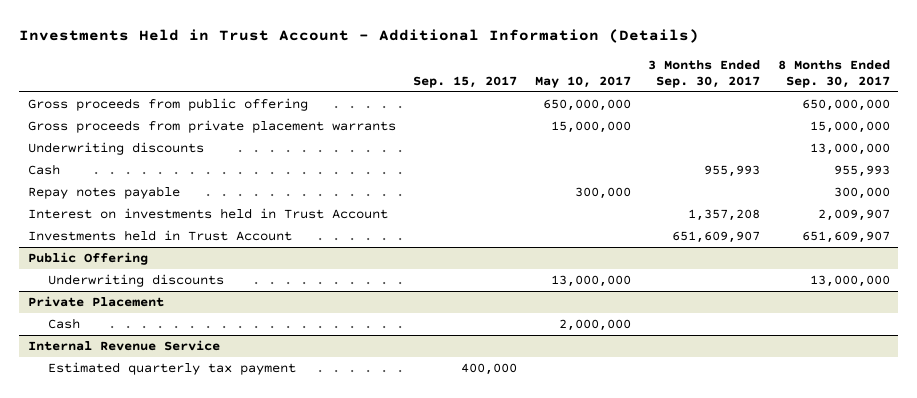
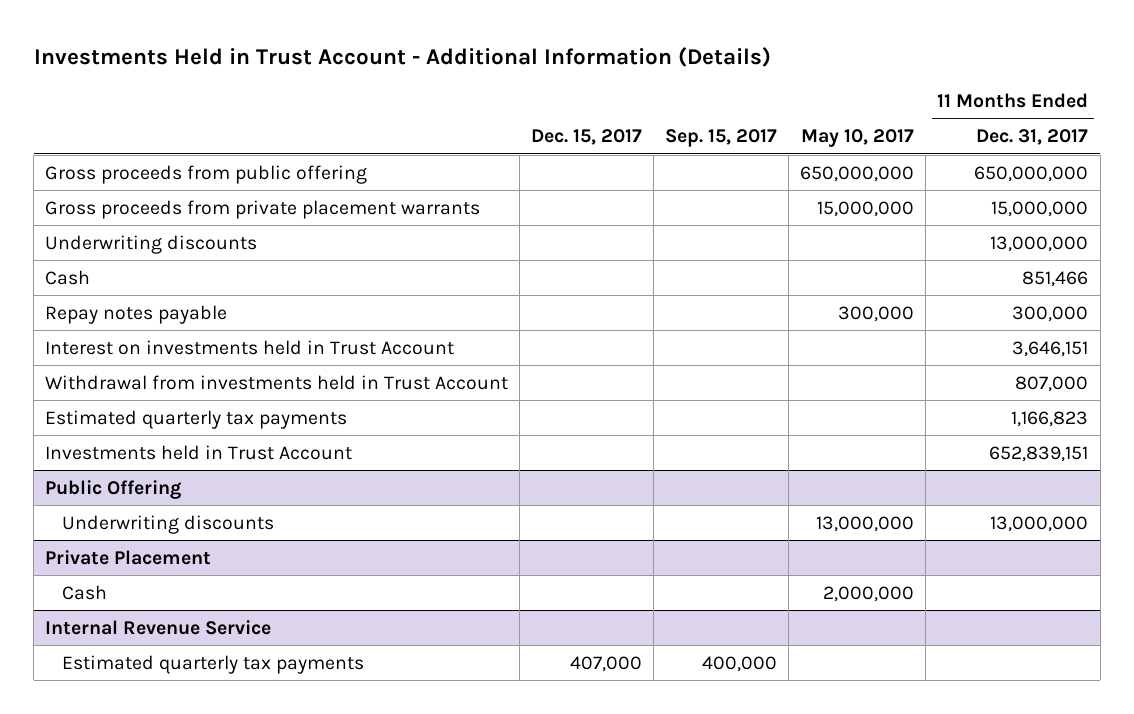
- | Sep. 15, 2017 | May 10, 2017 | 3 Months Ended Sep. 30, 2017 | 8 Months Ended Sep. 30, 2017
+ | Dec. 15, 2017 | Sep. 15, 2017 | May 10, 2017 | 11 Months Ended Dec. 31, 2017
+ Withdrawal from investments held in Trust Account | | | | 807,000
+ Estimated quarterly tax payments | | | | 1,166,823
@ Internal Revenue Service
- Estimated quarterly tax payment | 400,000 | | |
+ Estimated quarterly tax payments | 407,000 | 400,000 | |

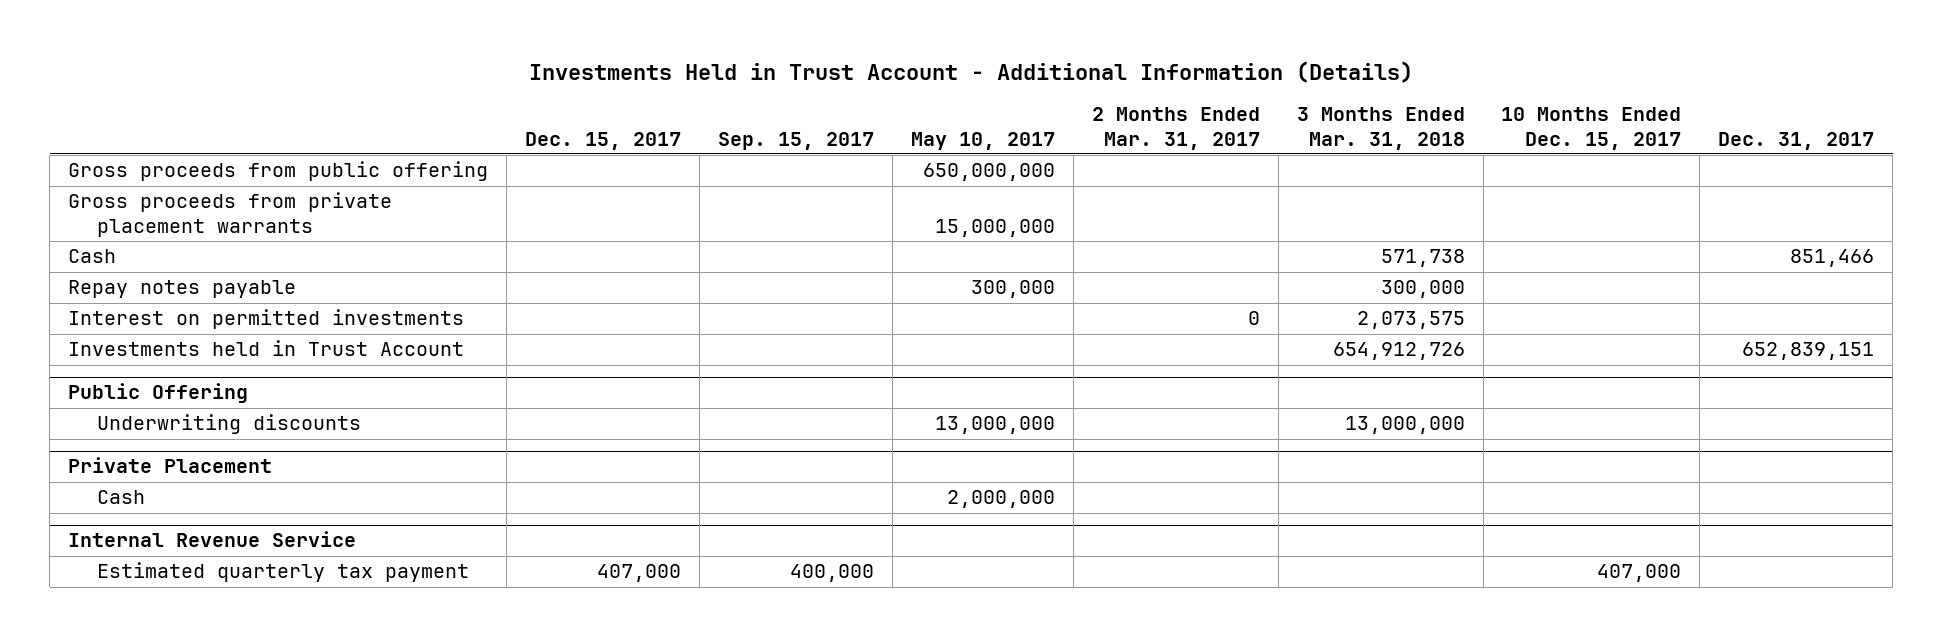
- | Dec. 15, 2017 | Sep. 15, 2017 | May 10, 2017 | 11 Months Ended Dec. 31, 2017
+ | Dec. 15, 2017 | Sep. 15, 2017 | May 10, 2017 | 2 Months Ended Mar. 31, 2017 | 3 Months Ended Mar. 31, 2018 | 10 Months Ended Dec. 15, 2017 | Dec. 31, 2017
- Underwriting discounts | | | | 13,000,000
- Interest on investments held in Trust Account | | | | 3,646,151
- Withdrawal from investments held in Trust Account | | | | 807,000
- Estimated quarterly tax payments | | | | 1,166,823
+ Interest on permitted investments | | | | 0 | 2,073,575 | |
@ Internal Revenue Service
- Estimated quarterly tax payments | 407,000 | 400,000 | |
+ Estimated quarterly tax payment | 407,000 | 400,000 | | | | 407,000 |

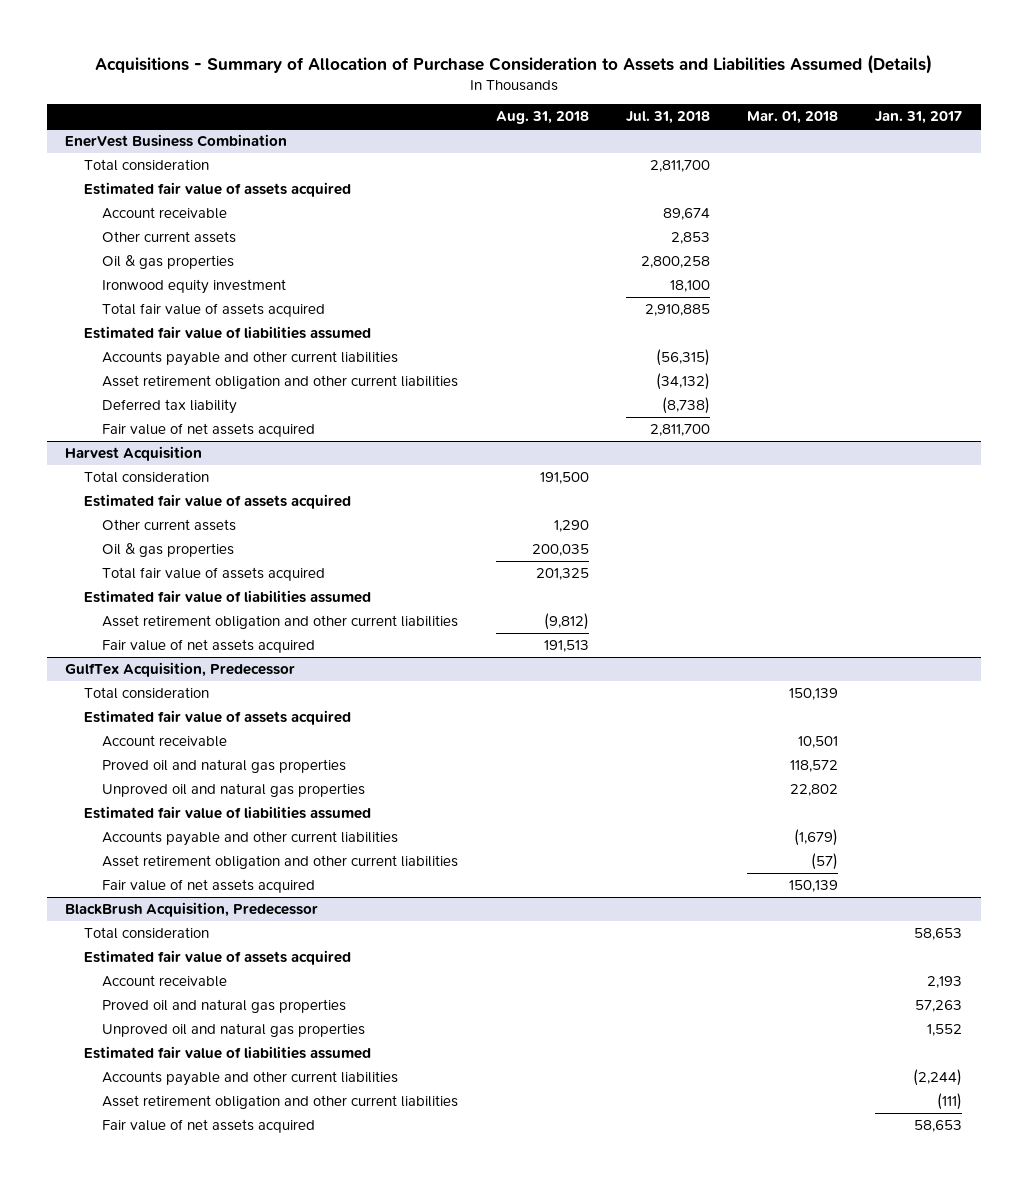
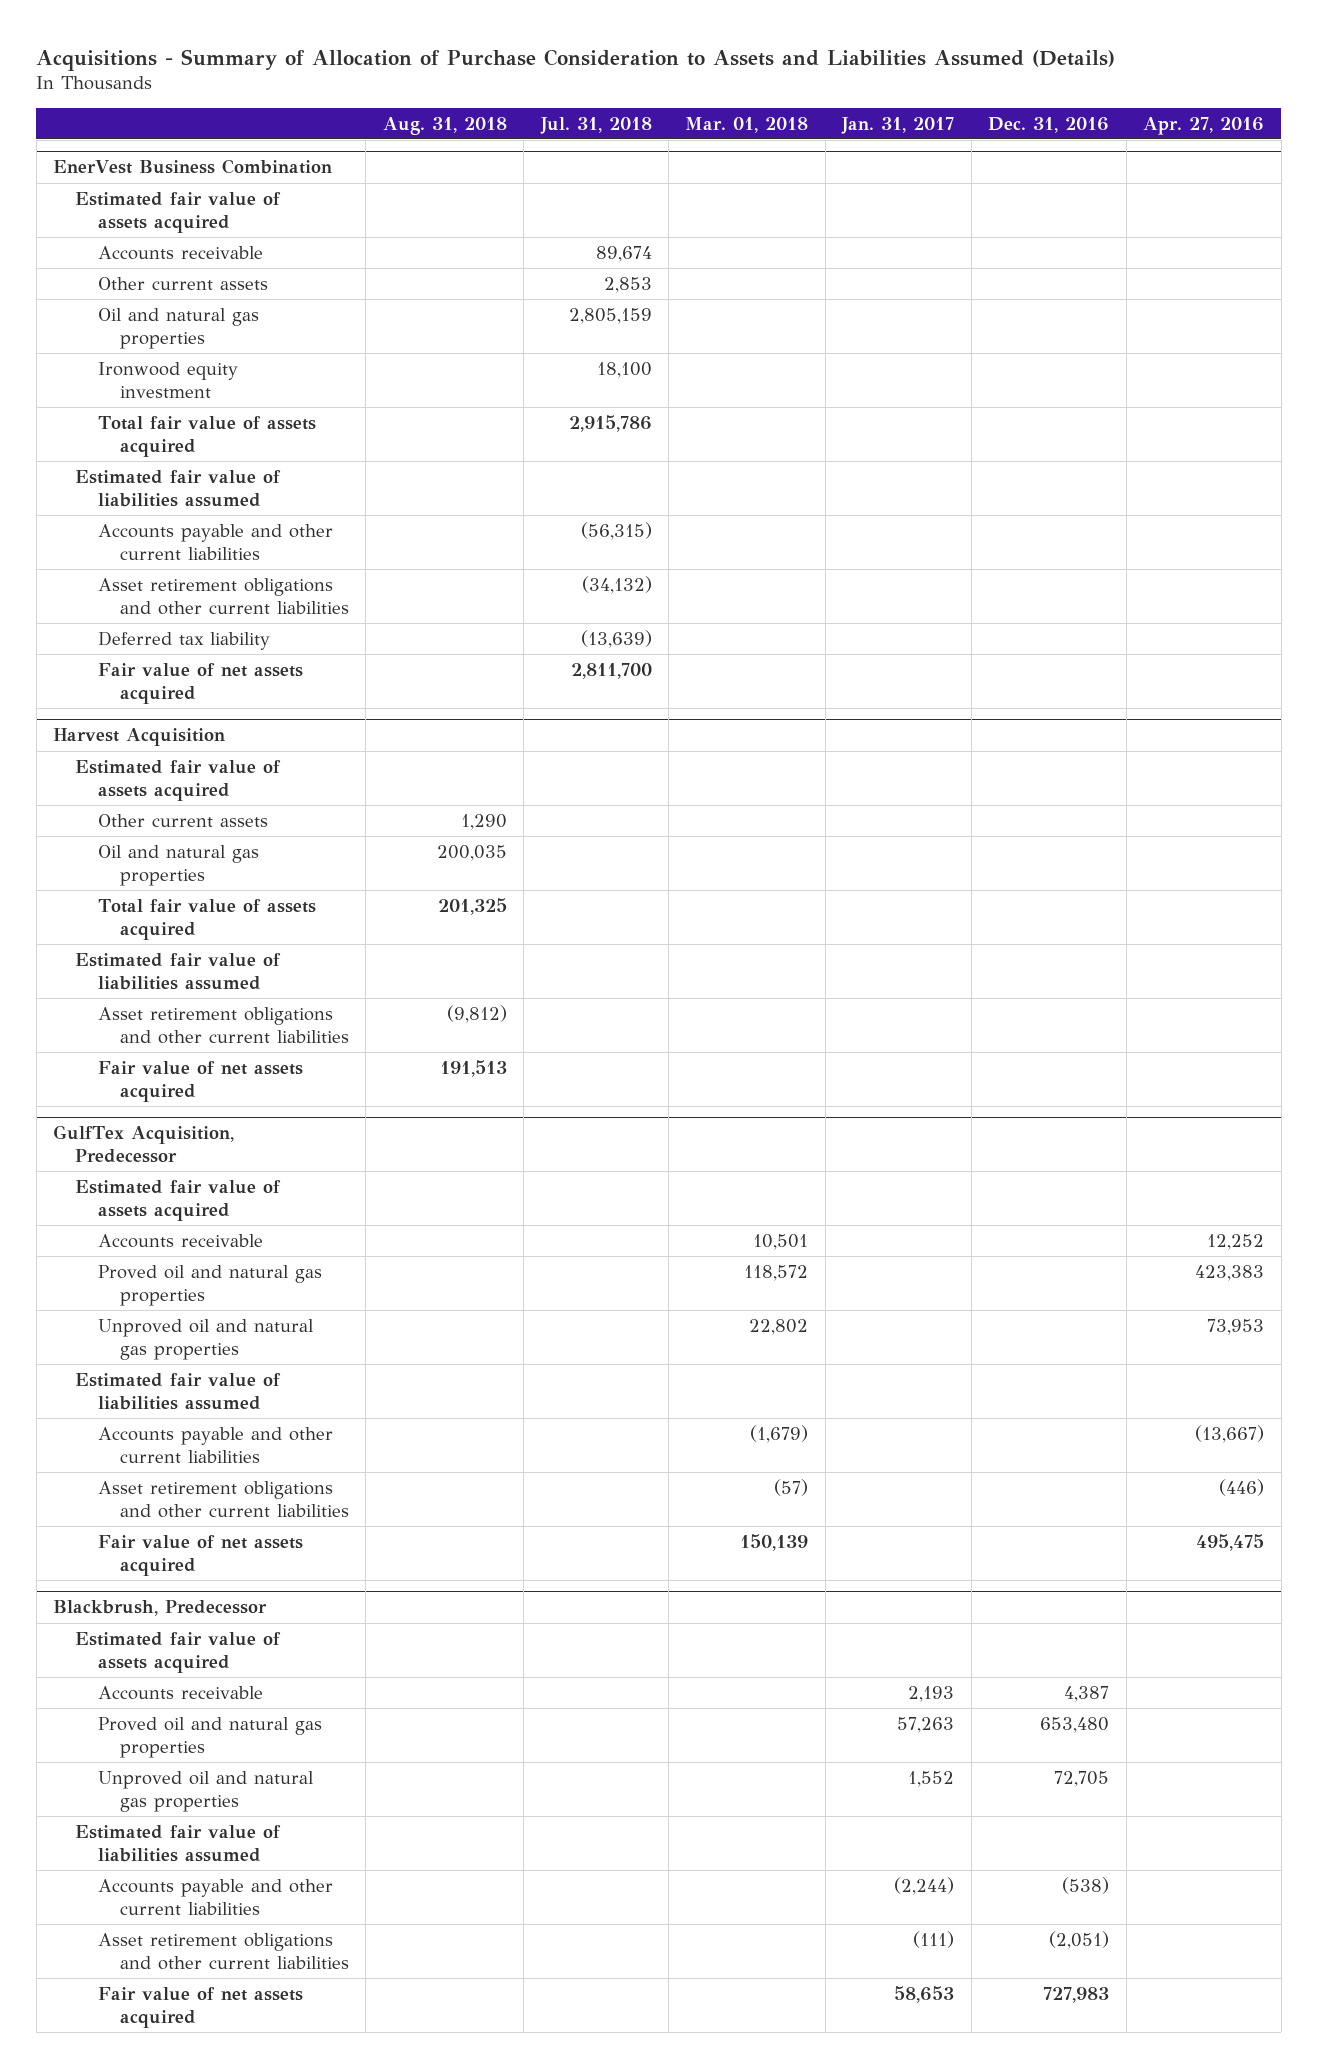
- | Aug. 31, 2018 | Jul. 31, 2018 | Mar. 01, 2018 | Jan. 31, 2017
+ | Aug. 31, 2018 | Jul. 31, 2018 | Mar. 01, 2018 | Jan. 31, 2017 | Dec. 31, 2016 | Apr. 27, 2016
@ EnerVest Business Combination
- Total consideration | | 2,811,700 | |
- Account receivable | | 89,674 | |
+ Accounts receivable | | 89,674 | | | |
- Oil & gas properties | | 2,800,258 | |
+ Oil and natural gas properties | | 2,805,159 | | | |
- Total fair value of assets acquired | | 2,910,885 | |
+ Total fair value of assets acquired | | 2,915,786 | | | |
- Asset retirement obligation and other current liabilities | | (34,132) | |
- Deferred tax liability | | (8,738) | |
+ Asset retirement obligations and other current liabilities | | (34,132) | | | |
+ Deferred tax liability | | (13,639) | | | |
@ Harvest Acquisition
- Total consideration | 191,500 | | |
- Oil & gas properties | 200,035 | | |
+ Oil and natural gas properties | 200,035 | | | | |
- Asset retirement obligation and other current liabilities | (9,812) | | |
+ Asset retirement obligations and other current liabilities | (9,812) | | | | |
@ GulfTex Acquisition, Predecessor
- Total consideration | | | 150,139 |
- Account receivable | | | 10,501 |
+ Accounts receivable | | | 10,501 | | | 12,252
- Asset retirement obligation and other current liabilities | | | (57) |
+ Asset retirement obligations and other current liabilities | | | (57) | | | (446)
- BlackBrush Acquisition, Predecessor
- Total consideration | | | | 58,653
+ Blackbrush, Predecessor
- Account receivable | | | | 2,193
+ Accounts receivable | | | | 2,193 | 4,387 |
- Asset retirement obligation and other current liabilities | | | | (111)
+ Asset retirement obligations and other current liabilities | | | | (111) | (2,051) |

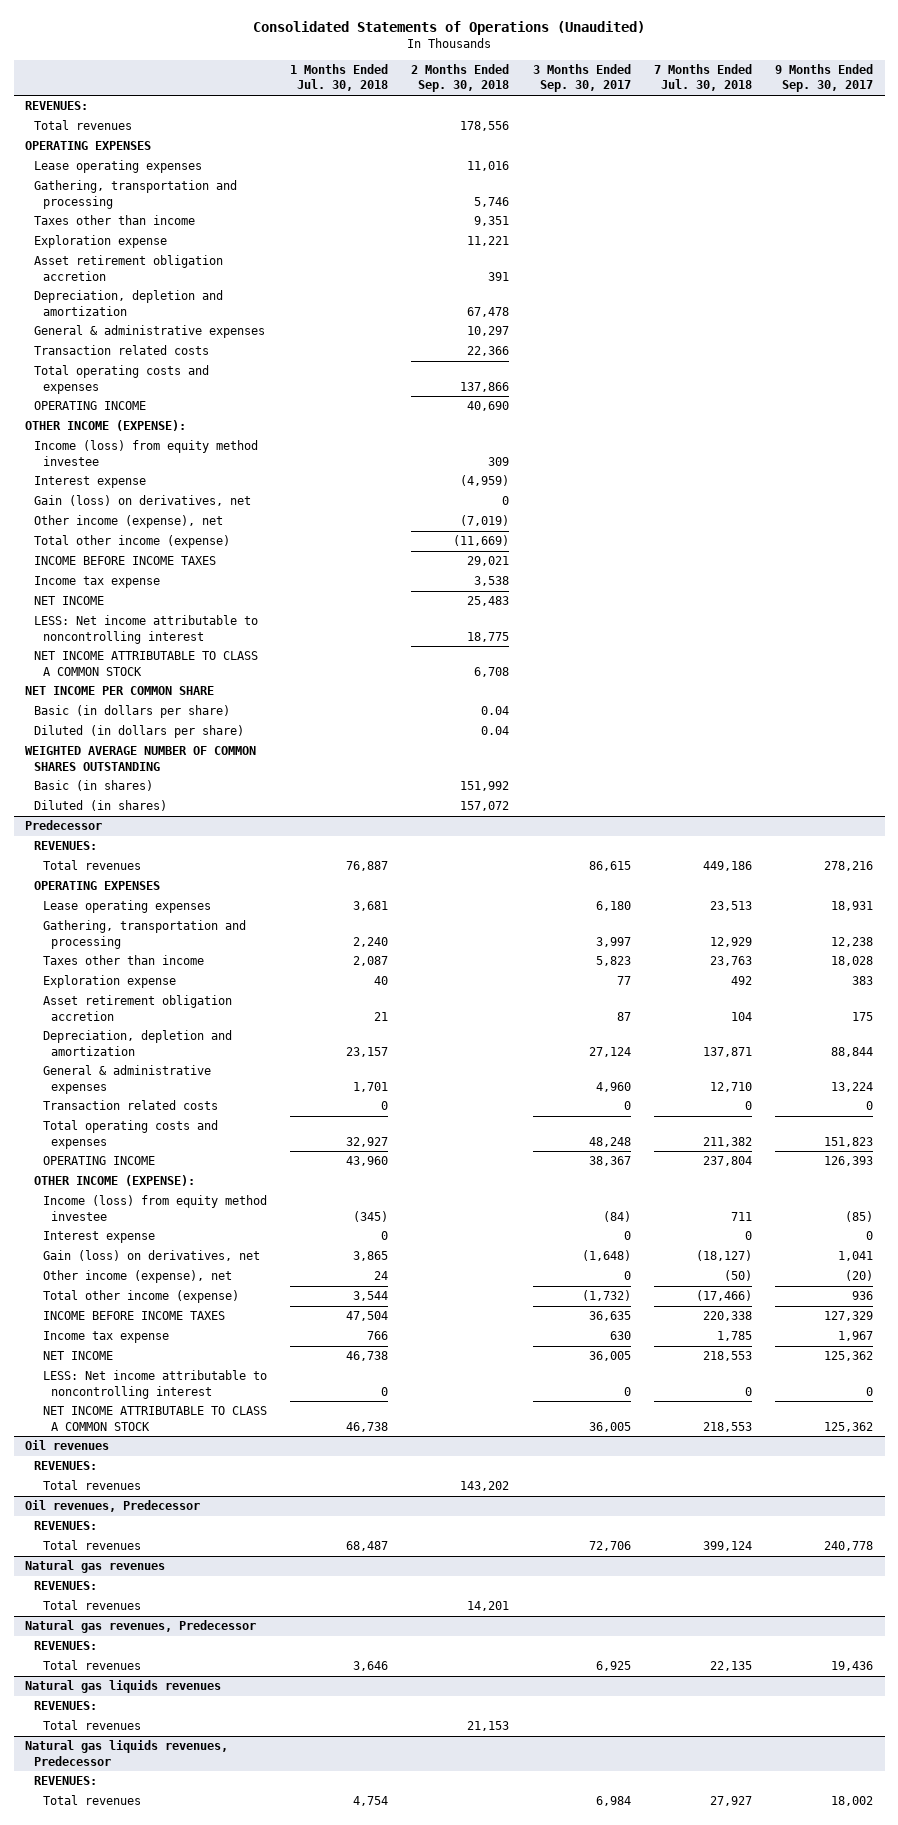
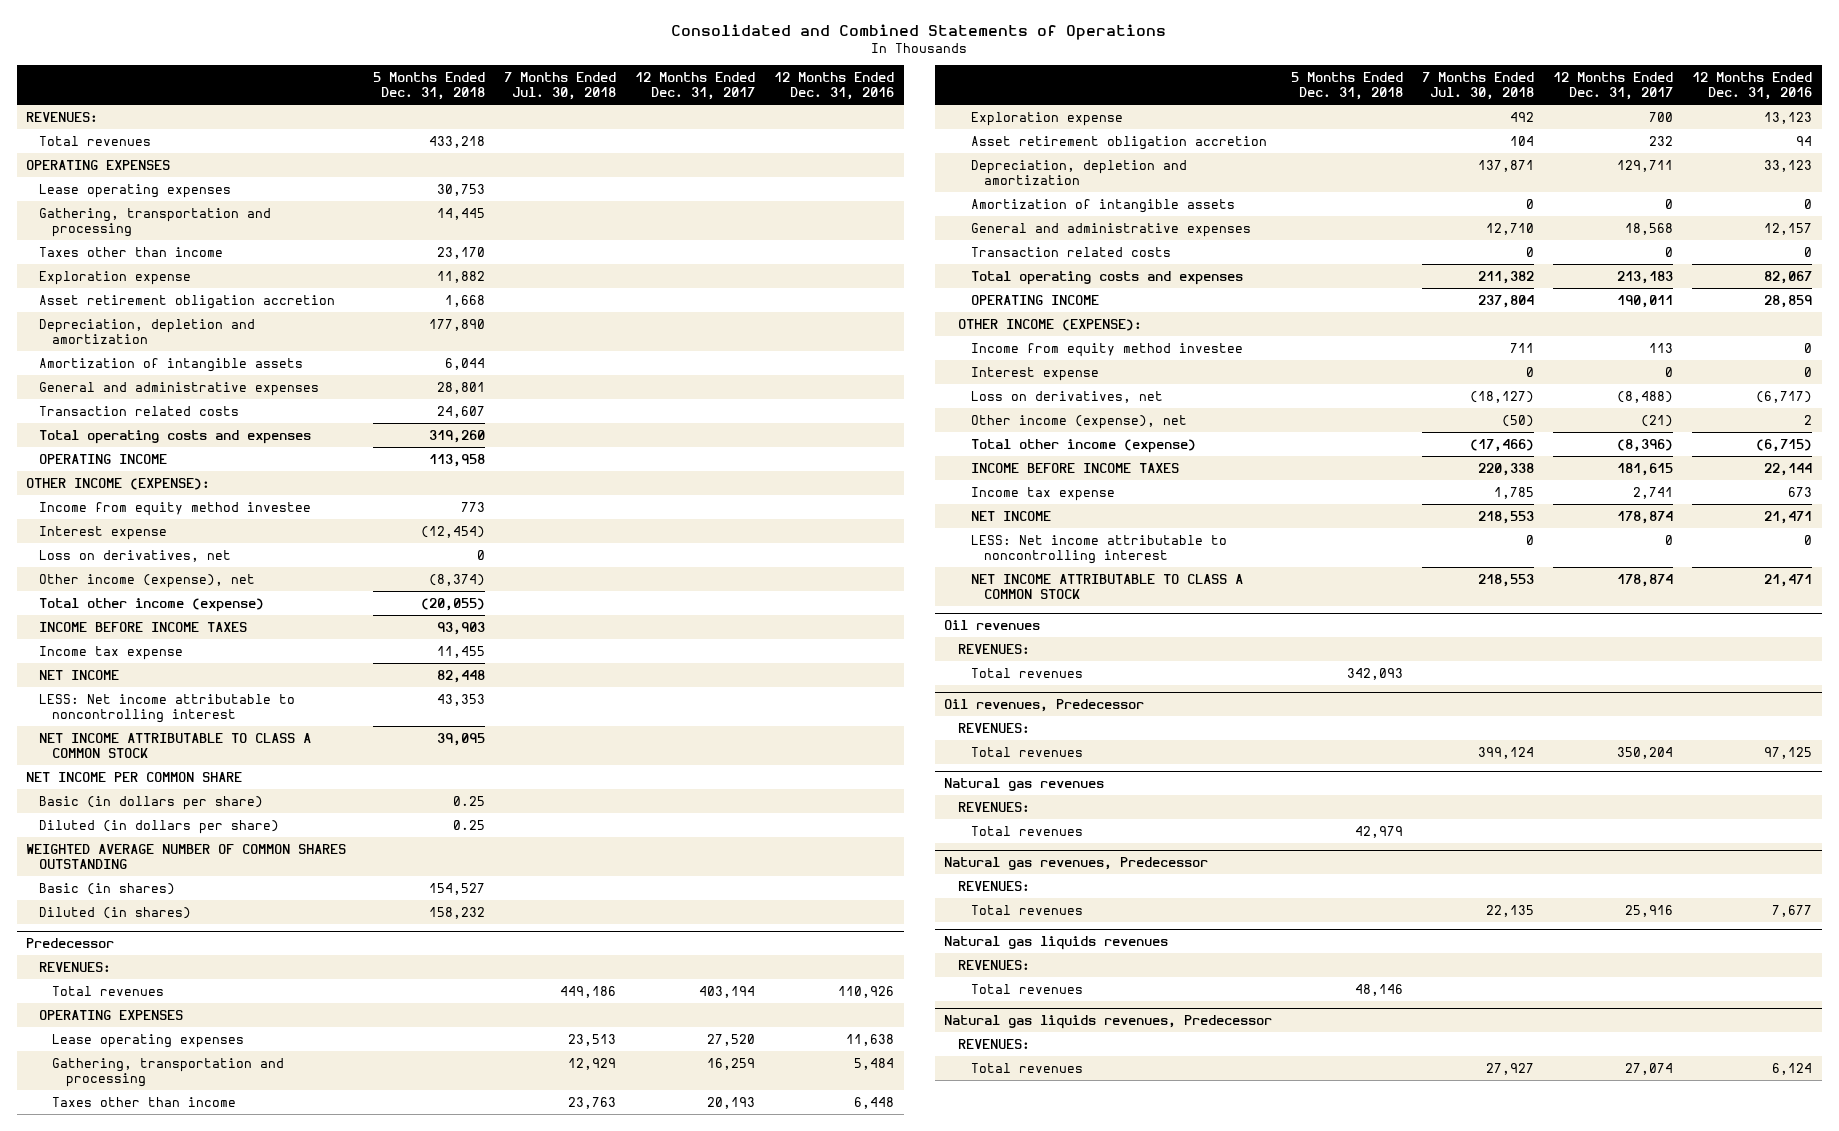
- Consolidated Statements of Operations (Unaudited)
+ Consolidated and Combined Statements of Operations
- | 1 Months Ended Jul. 30, 2018 | 2 Months Ended Sep. 30, 2018 | 3 Months Ended Sep. 30, 2017 | 7 Months Ended Jul. 30, 2018 | 9 Months Ended Sep. 30, 2017
+ | 5 Months Ended Dec. 31, 2018 | 7 Months Ended Jul. 30, 2018 | 12 Months Ended Dec. 31, 2017 | 12 Months Ended Dec. 31, 2016
- General & administrative expenses | | 10,297 | | |
+ Amortization of intangible assets | 6,044 | | |
+ General and administrative expenses | 28,801 | | |
- Income (loss) from equity method investee | | 309 | | |
+ Income from equity method investee | 773 | | |
- Gain (loss) on derivatives, net | | 0 | | |
+ Loss on derivatives, net | 0 | | |
@ Predecessor
- General & administrative expenses | 1,701 | | 4,960 | 12,710 | 13,224
+ Amortization of intangible assets | | 0 | 0 | 0
+ General and administrative expenses | | 12,710 | 18,568 | 12,157
- Income (loss) from equity method investee | (345) | | (84) | 711 | (85)
+ Income from equity method investee | | 711 | 113 | 0
- Gain (loss) on derivatives, net | 3,865 | | (1,648) | (18,127) | 1,041
+ Loss on derivatives, net | | (18,127) | (8,488) | (6,717)

